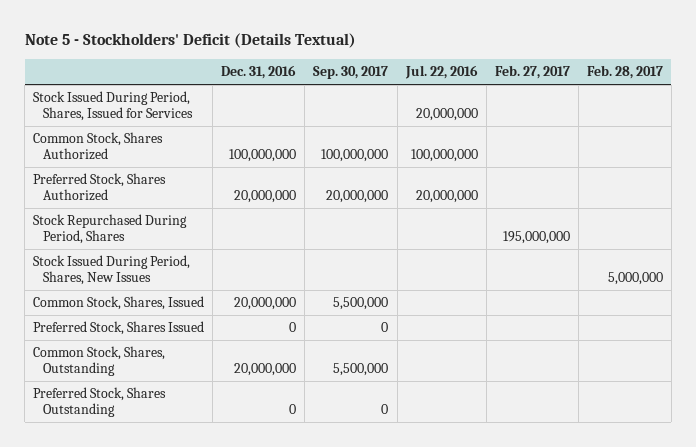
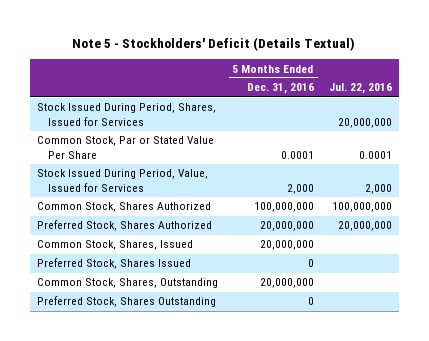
- | Dec. 31, 2016 | Sep. 30, 2017 | Jul. 22, 2016 | Feb. 27, 2017 | Feb. 28, 2017
+ | 5 Months Ended Dec. 31, 2016 | Jul. 22, 2016
+ Common Stock, Par or Stated Value Per Share | 0.0001 | 0.0001
+ Stock Issued During Period, Value, Issued for Services | 2,000 | 2,000
- Stock Repurchased During Period, Shares | | | | 195,000,000 |
- Stock Issued During Period, Shares, New Issues | | | | | 5,000,000

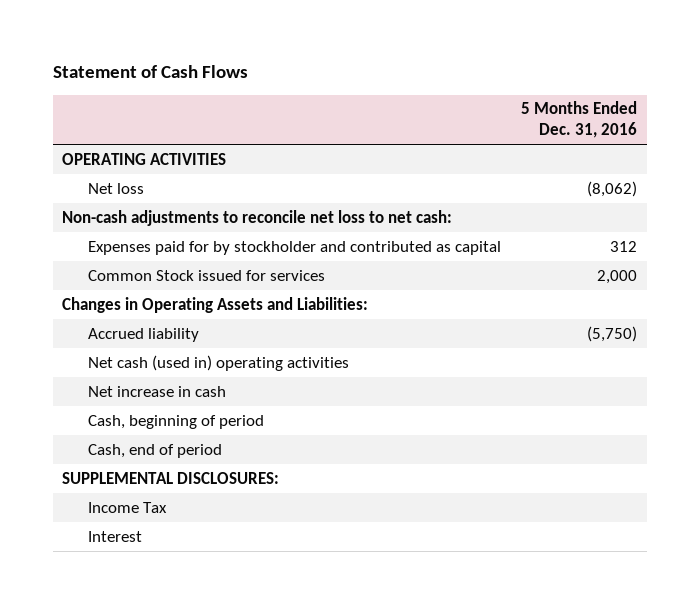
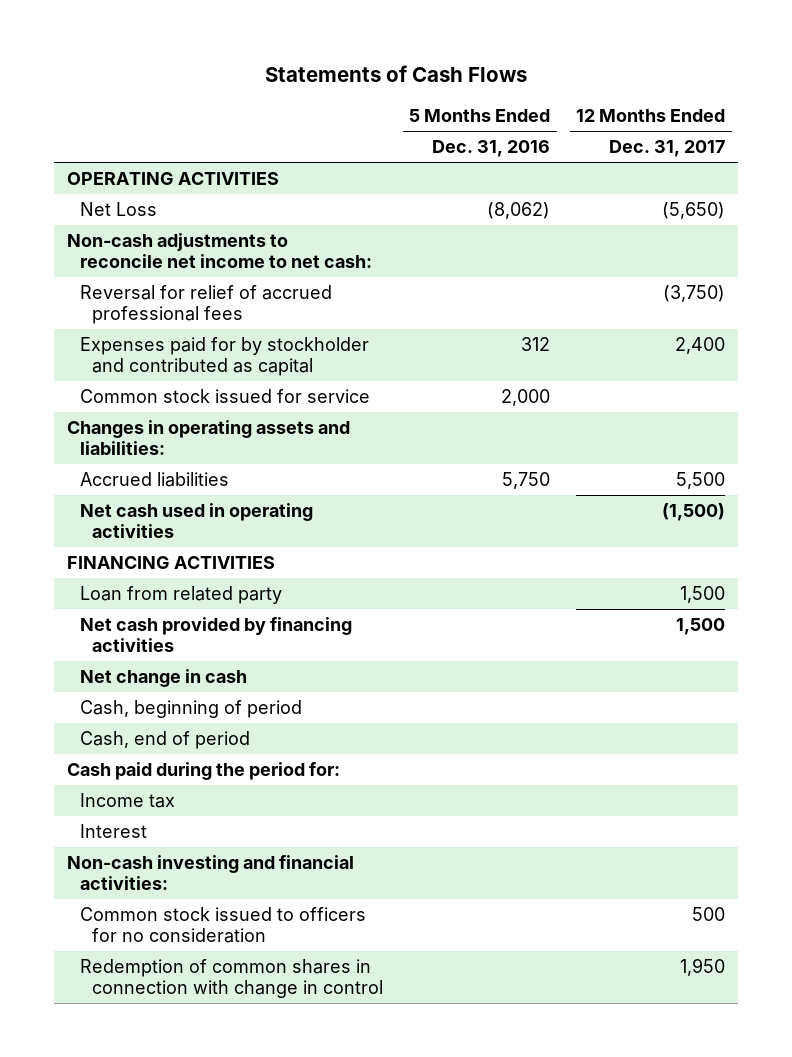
- Statement of Cash Flows
+ Statements of Cash Flows
- | 5 Months Ended Dec. 31, 2016
+ | 5 Months Ended Dec. 31, 2016 | 12 Months Ended Dec. 31, 2017
- Net loss | (8,062)
- Non-cash adjustments to reconcile net loss to net cash:
+ Net Loss | (8,062) | (5,650)
+ Non-cash adjustments to reconcile net income to net cash:
+ Reversal for relief of accrued professional fees | | (3,750)
- Common Stock issued for services | 2,000
- Changes in Operating Assets and Liabilities:
- Accrued liability | (5,750)
- Net cash (used in) operating activities
- Net increase in cash
+ Common stock issued for service | 2,000 |
+ Changes in operating assets and liabilities:
+ Accrued liabilities | 5,750 | 5,500
+ Net cash used in operating activities | | (1,500)
+ FINANCING ACTIVITIES
+ Loan from related party | | 1,500
+ Net cash provided by financing activities | | 1,500
+ Net change in cash
- SUPPLEMENTAL DISCLOSURES:
- Income Tax
+ Cash paid during the period for:
+ Income tax
+ Non-cash investing and financial activities:
+ Common stock issued to officers for no consideration | | 500
+ Redemption of common shares in connection with change in control | | 1,950

